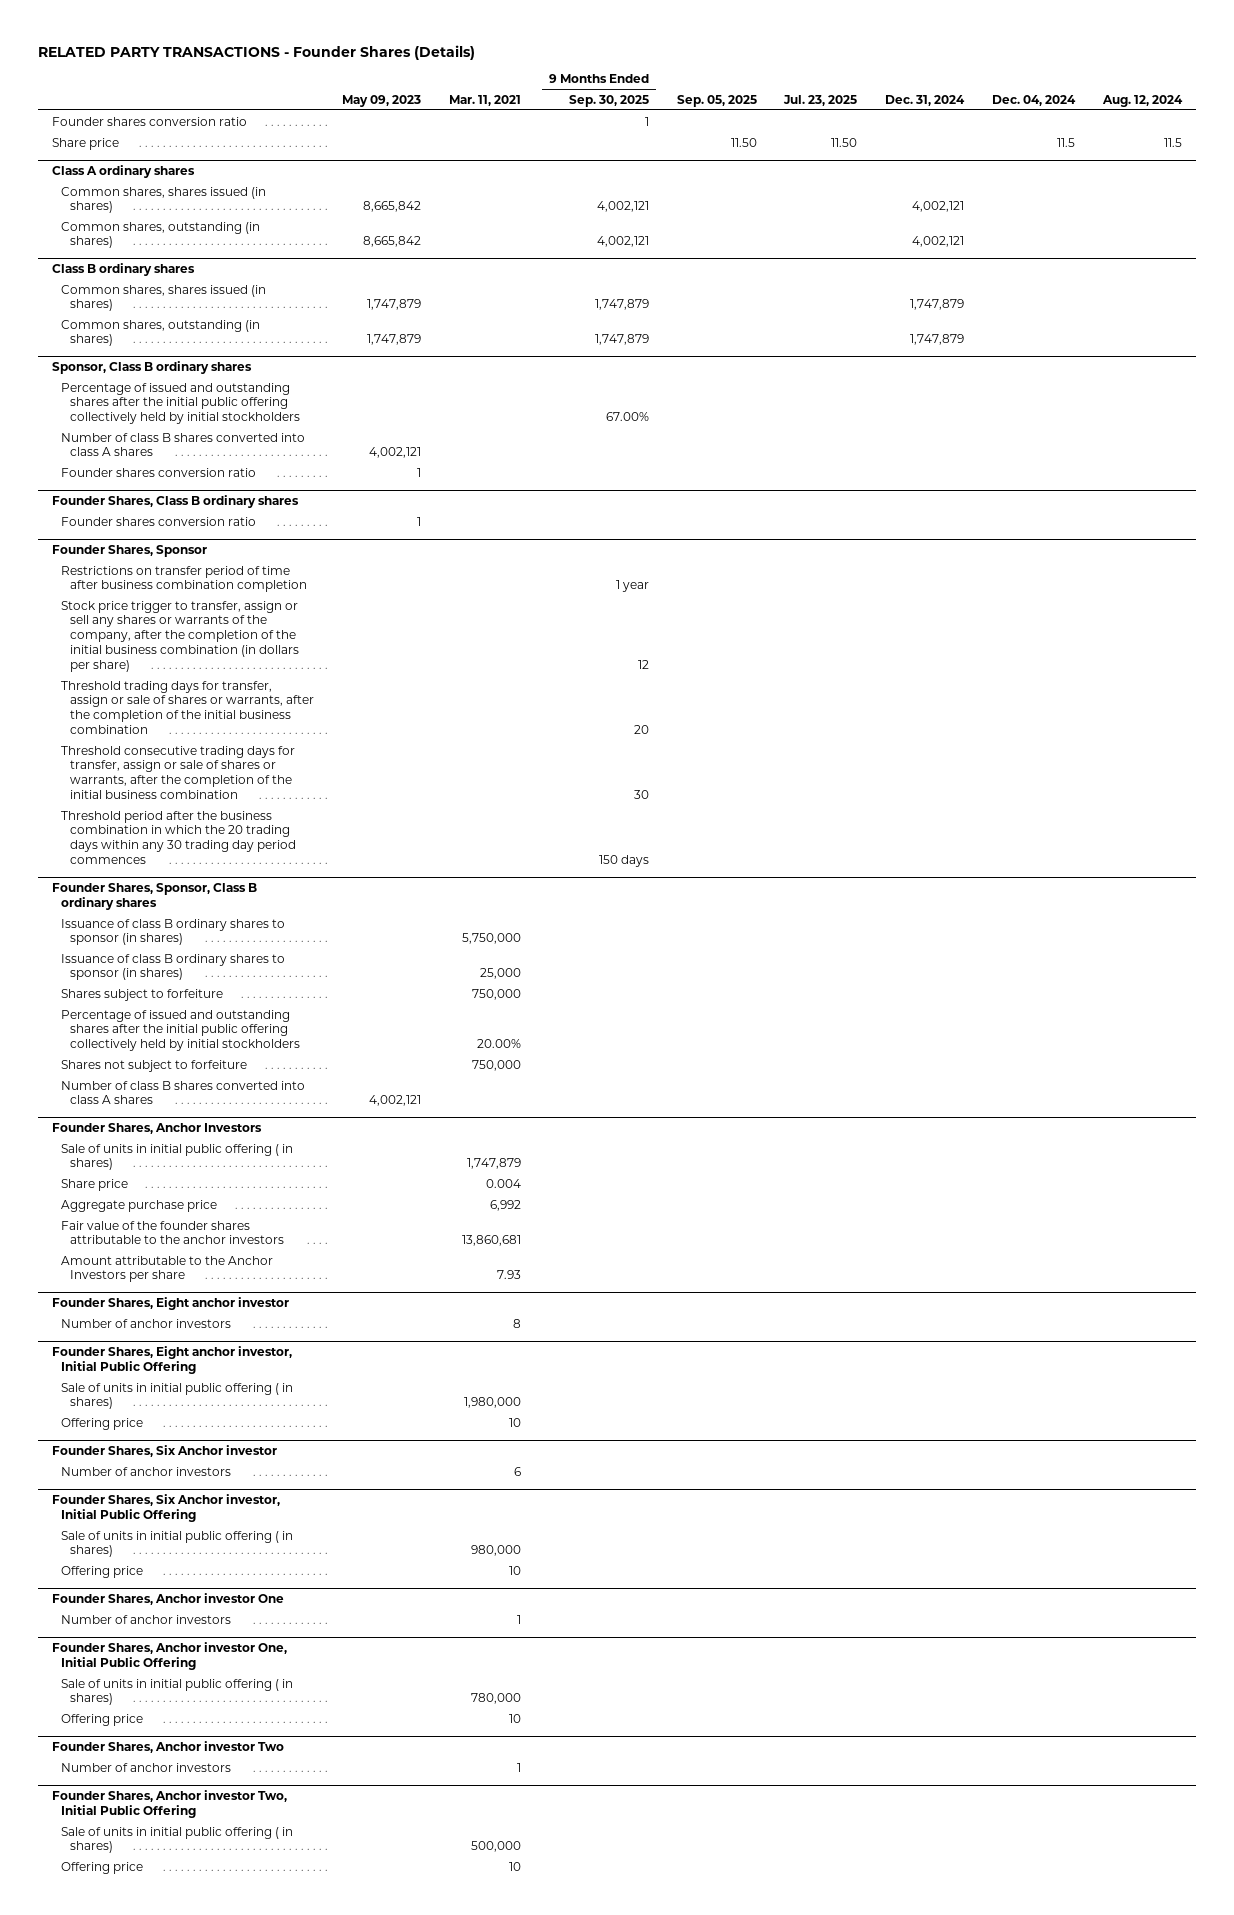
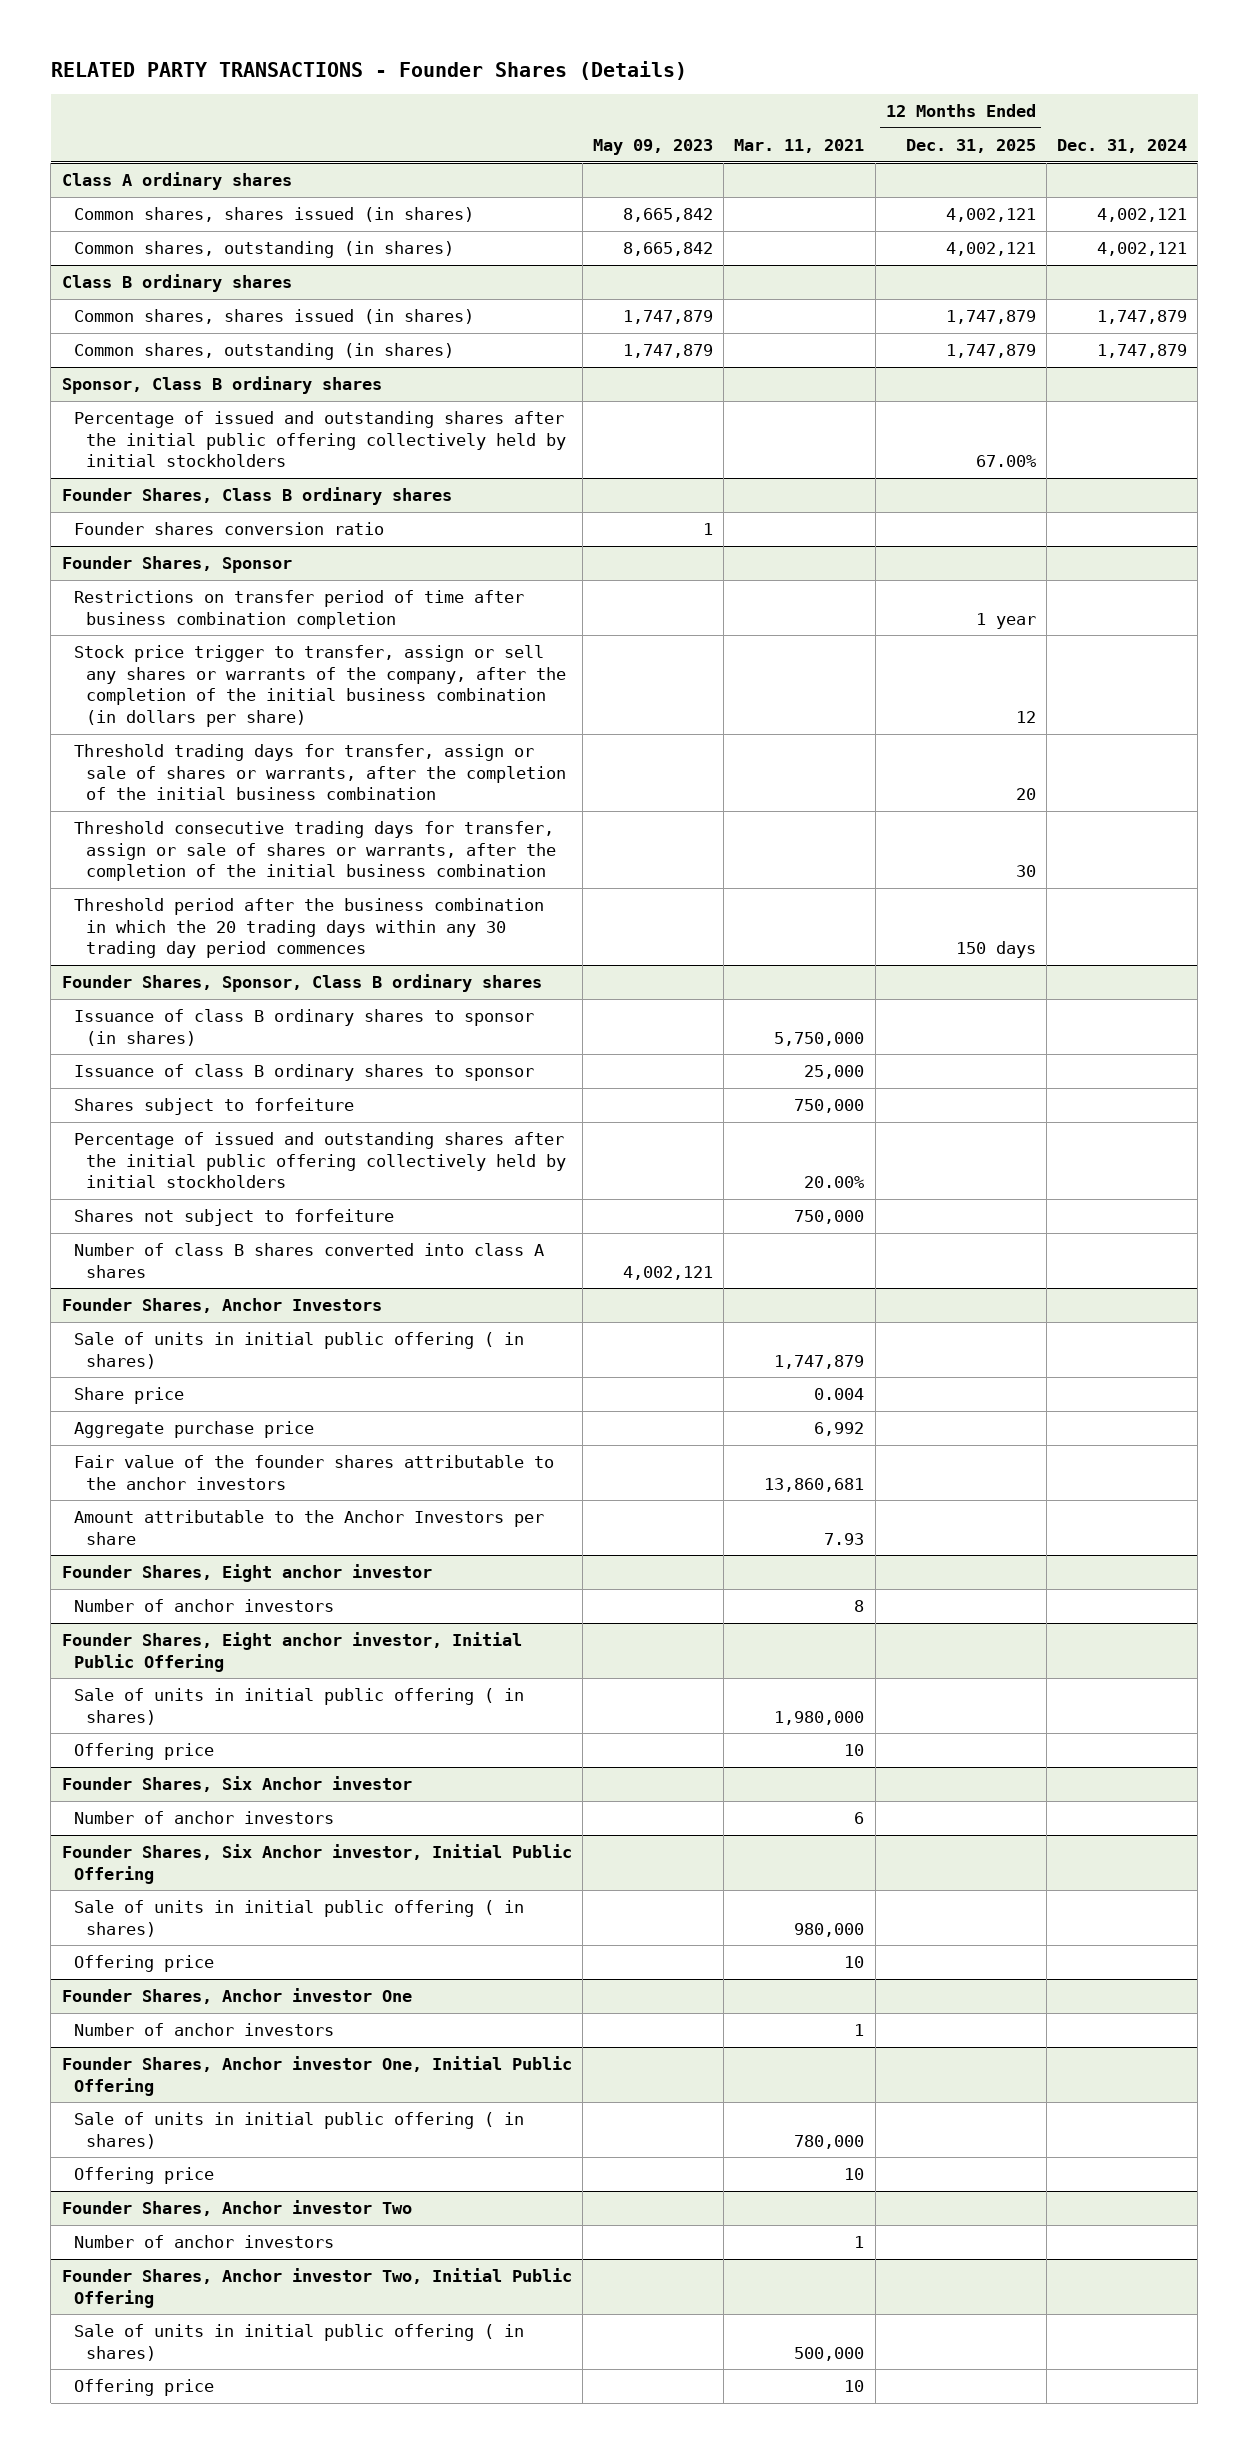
- | May 09, 2023 | Mar. 11, 2021 | 9 Months Ended Sep. 30, 2025 | Sep. 05, 2025 | Jul. 23, 2025 | Dec. 31, 2024 | Dec. 04, 2024 | Aug. 12, 2024
+ | May 09, 2023 | Mar. 11, 2021 | 12 Months Ended Dec. 31, 2025 | Dec. 31, 2024
- Founder shares conversion ratio | | | 1 | | | | |
- Share price | | | | 11.50 | 11.50 | | 11.5 | 11.5
@ Sponsor, Class B ordinary shares
- Number of class B shares converted into class A shares | 4,002,121 | | | | | | |
- Founder shares conversion ratio | 1 | | | | | | |
@ Founder Shares, Sponsor, Class B ordinary shares
- Issuance of class B ordinary shares to sponsor (in shares) | | 25,000 | | | | | |
+ Issuance of class B ordinary shares to sponsor | | 25,000 | |

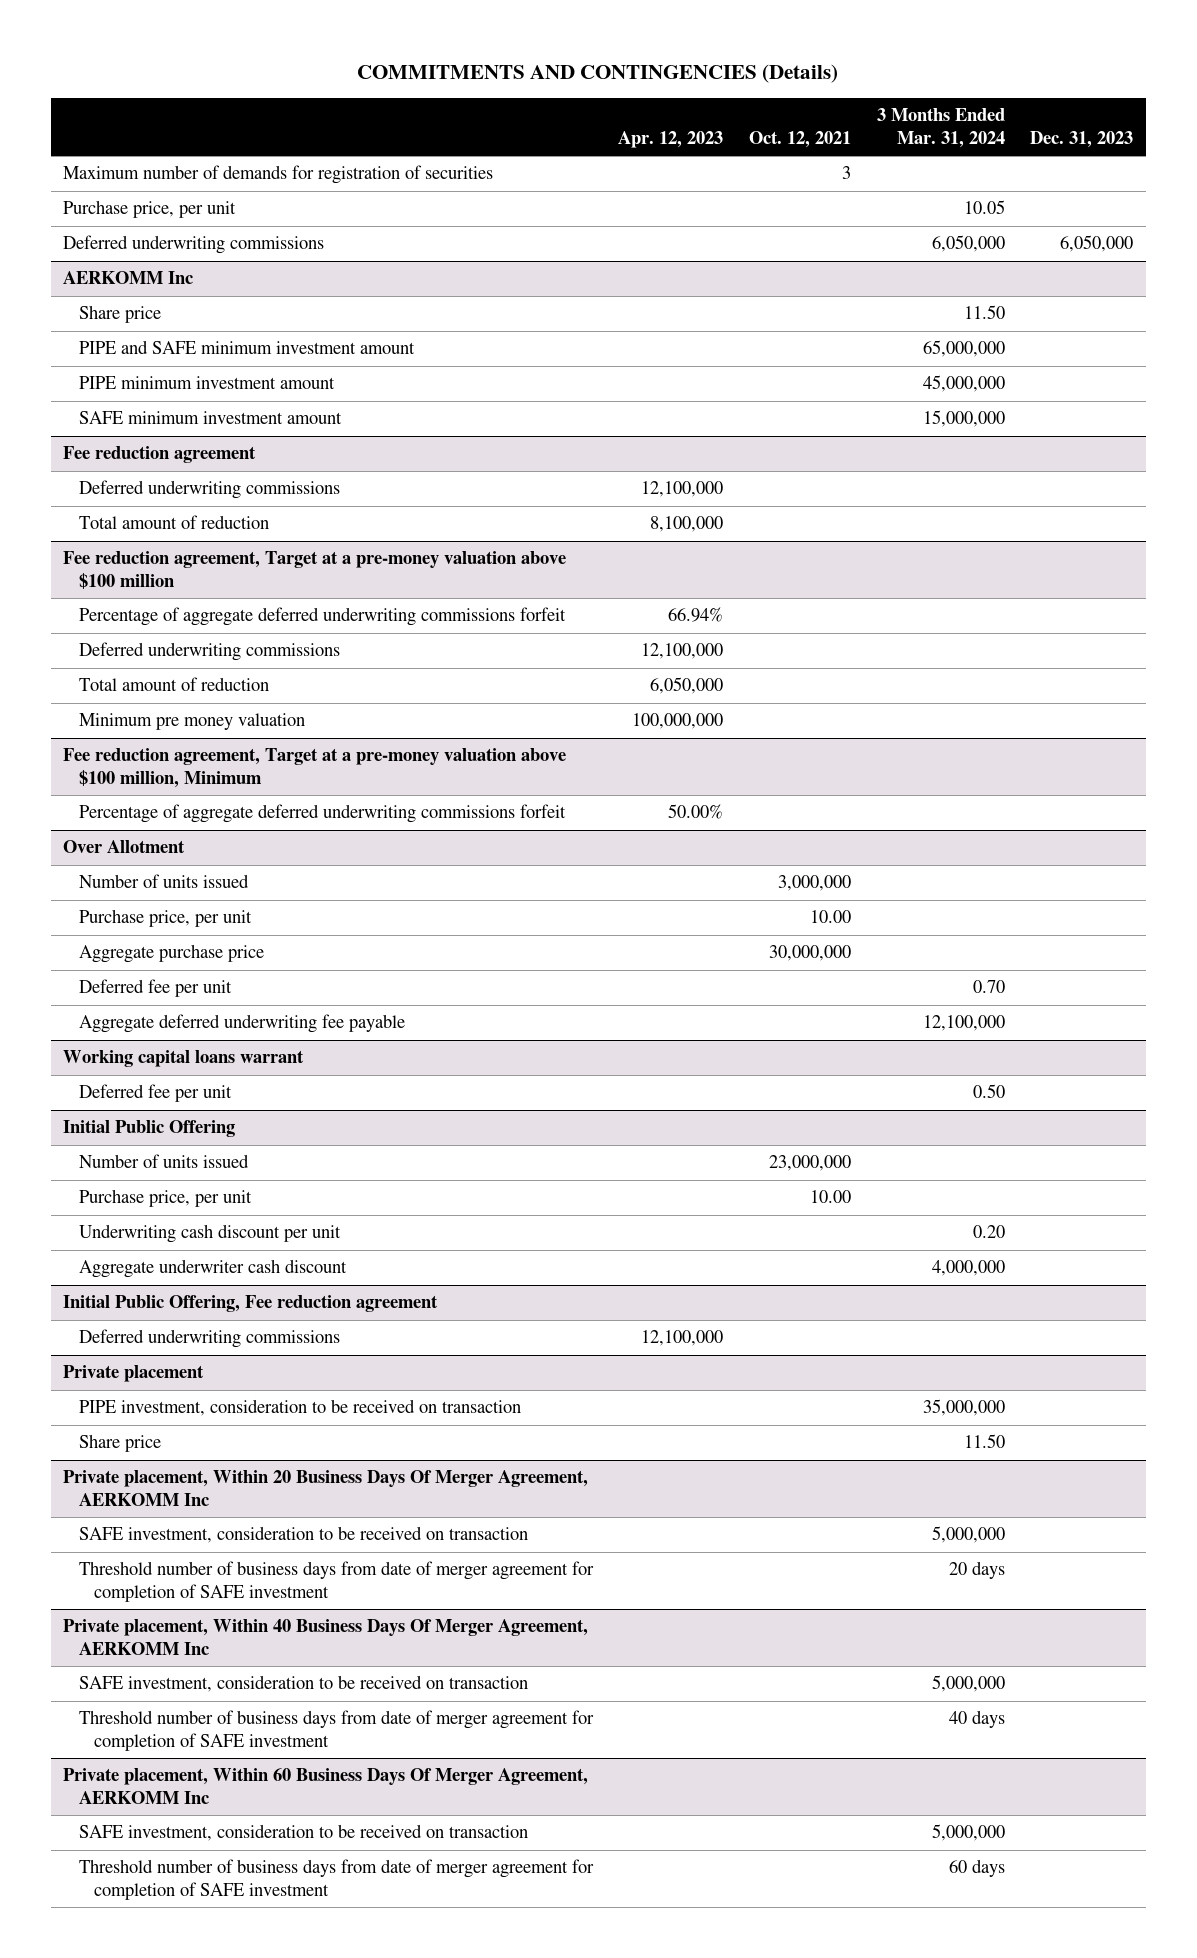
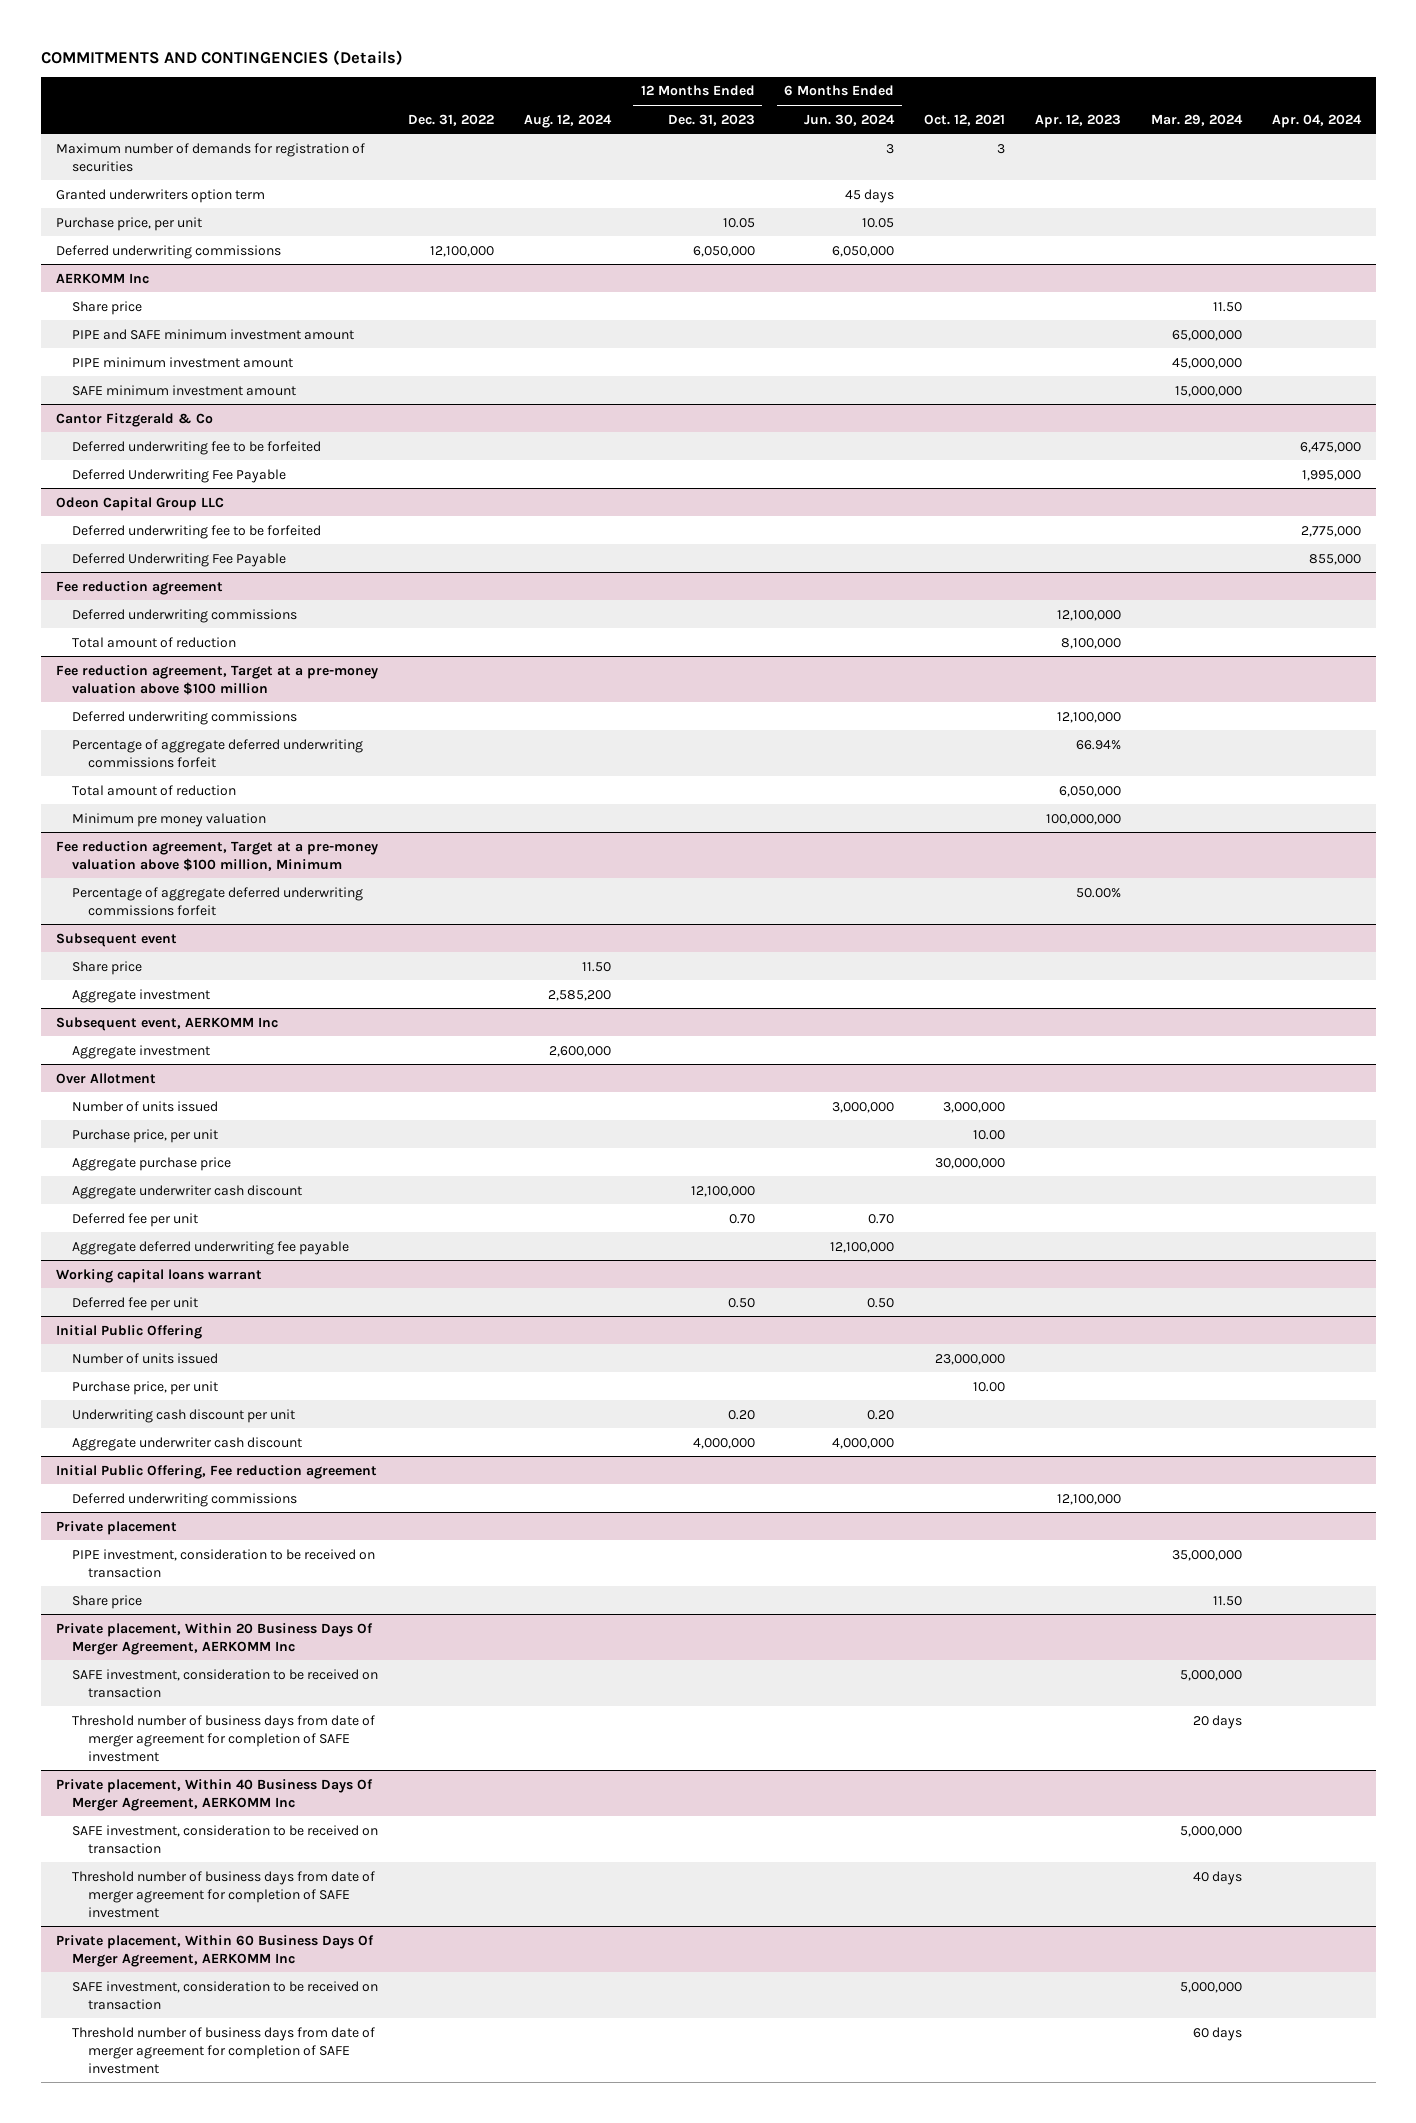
- | Apr. 12, 2023 | Oct. 12, 2021 | 3 Months Ended Mar. 31, 2024 | Dec. 31, 2023
+ | Dec. 31, 2022 | Aug. 12, 2024 | 12 Months Ended Dec. 31, 2023 | 6 Months Ended Jun. 30, 2024 | Oct. 12, 2021 | Apr. 12, 2023 | Mar. 29, 2024 | Apr. 04, 2024
+ Granted underwriters option term | | | | 45 days | | | |
+ Cantor Fitzgerald & Co
+ Deferred underwriting fee to be forfeited | | | | | | | | 6,475,000
+ Deferred Underwriting Fee Payable | | | | | | | | 1,995,000
+ Odeon Capital Group LLC
+ Deferred underwriting fee to be forfeited | | | | | | | | 2,775,000
+ Deferred Underwriting Fee Payable | | | | | | | | 855,000
@ Fee reduction agreement, Target at a pre-money valuation above $100 million
moved down: Percentage of aggregate deferred underwriting commissions forfeit | | | | | | 66.94% | |
+ Subsequent event
+ Share price | | 11.50 | | | | | |
+ Aggregate investment | | 2,585,200 | | | | | |
+ Subsequent event, AERKOMM Inc
+ Aggregate investment | | 2,600,000 | | | | | |
@ Over Allotment
+ Aggregate underwriter cash discount | | | 12,100,000 | | | | |

